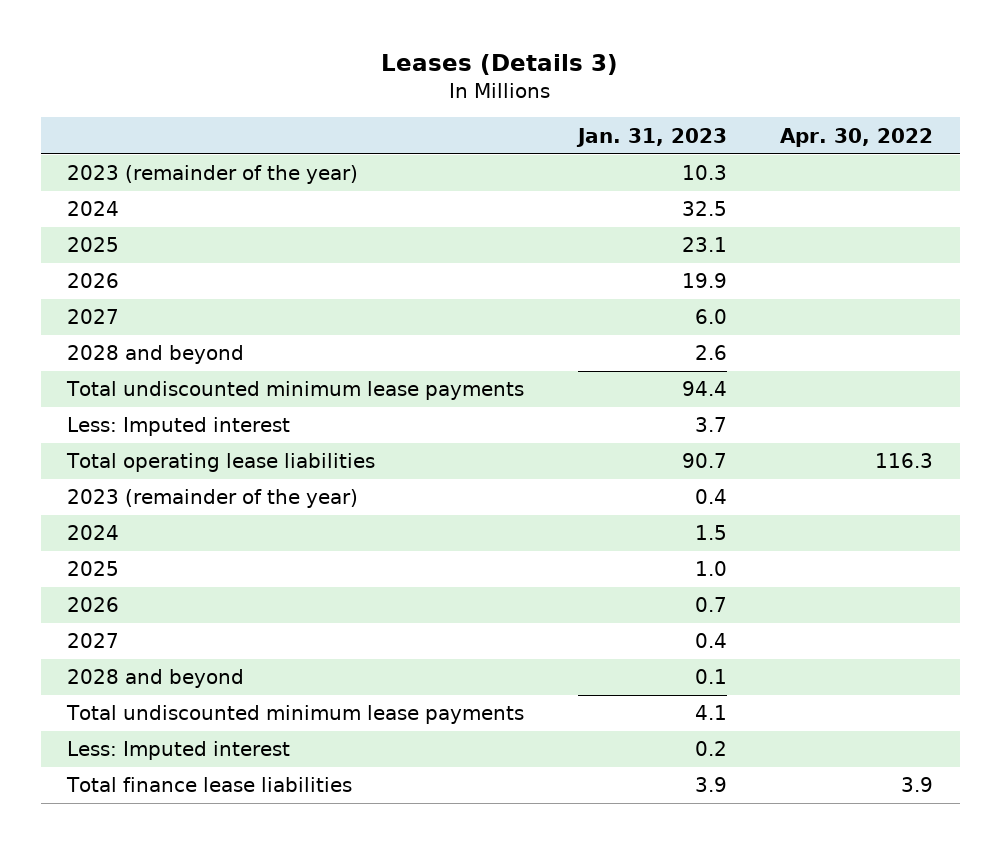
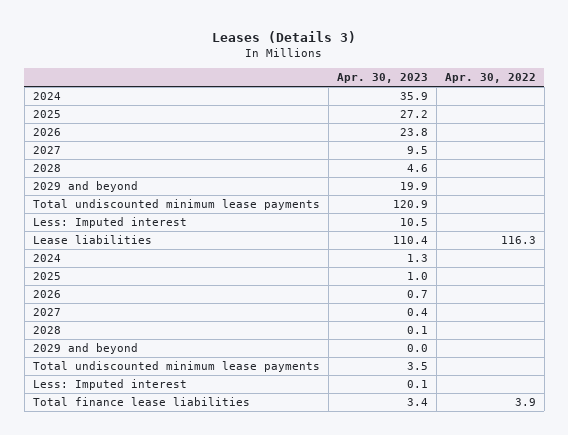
- | Jan. 31, 2023 | Apr. 30, 2022
+ | Apr. 30, 2023 | Apr. 30, 2022
- 2023 (remainder of the year) | 10.3 |
- 2028 and beyond | 2.6 |
+ 2028 | 4.6 |
+ 2029 and beyond | 19.9 |
- Total operating lease liabilities | 90.7 | 116.3
- 2023 (remainder of the year) | 0.4 |
+ Lease liabilities | 110.4 | 116.3
- 2028 and beyond | 0.1 |
+ 2028 | 0.1 |
+ 2029 and beyond | 0.0 |

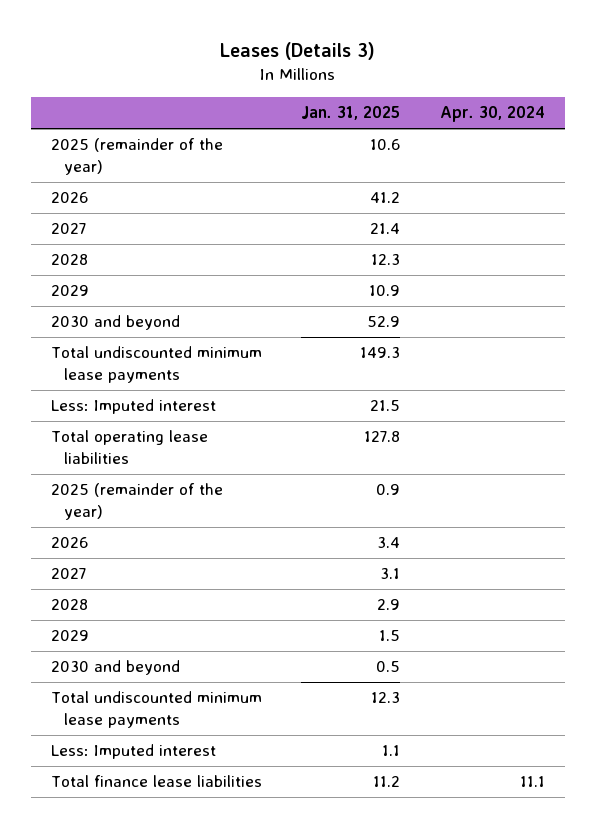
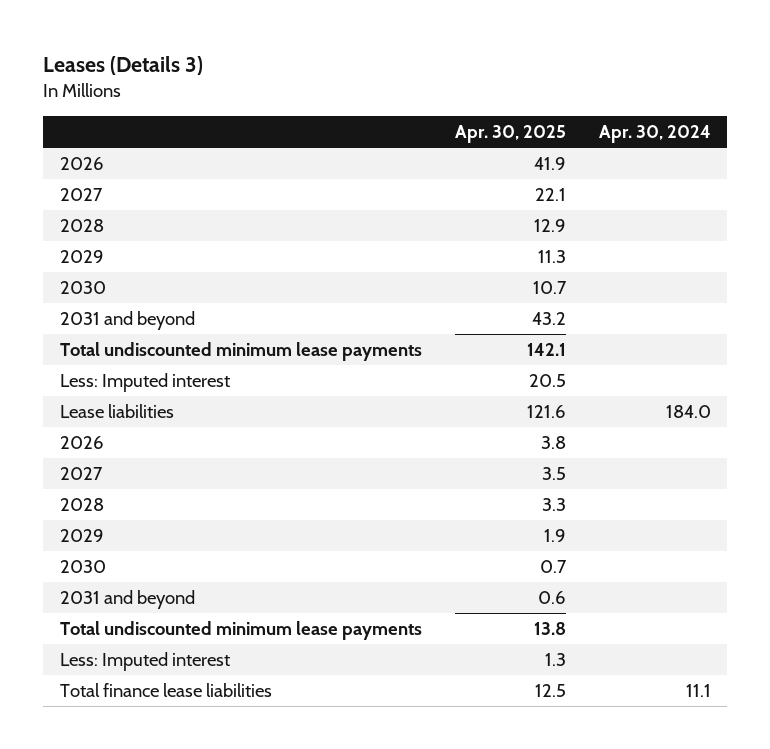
- | Jan. 31, 2025 | Apr. 30, 2024
+ | Apr. 30, 2025 | Apr. 30, 2024
- 2025 (remainder of the year) | 10.6 |
- 2030 and beyond | 52.9 |
+ 2030 | 10.7 |
+ 2031 and beyond | 43.2 |
- Total operating lease liabilities | 127.8 |
- 2025 (remainder of the year) | 0.9 |
+ Lease liabilities | 121.6 | 184.0
- 2030 and beyond | 0.5 |
+ 2030 | 0.7 |
+ 2031 and beyond | 0.6 |

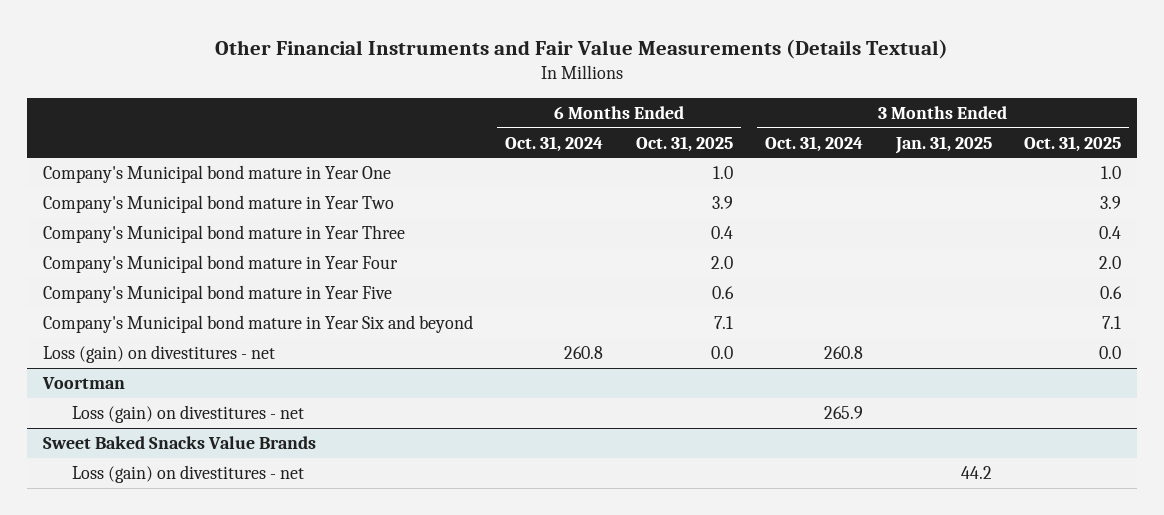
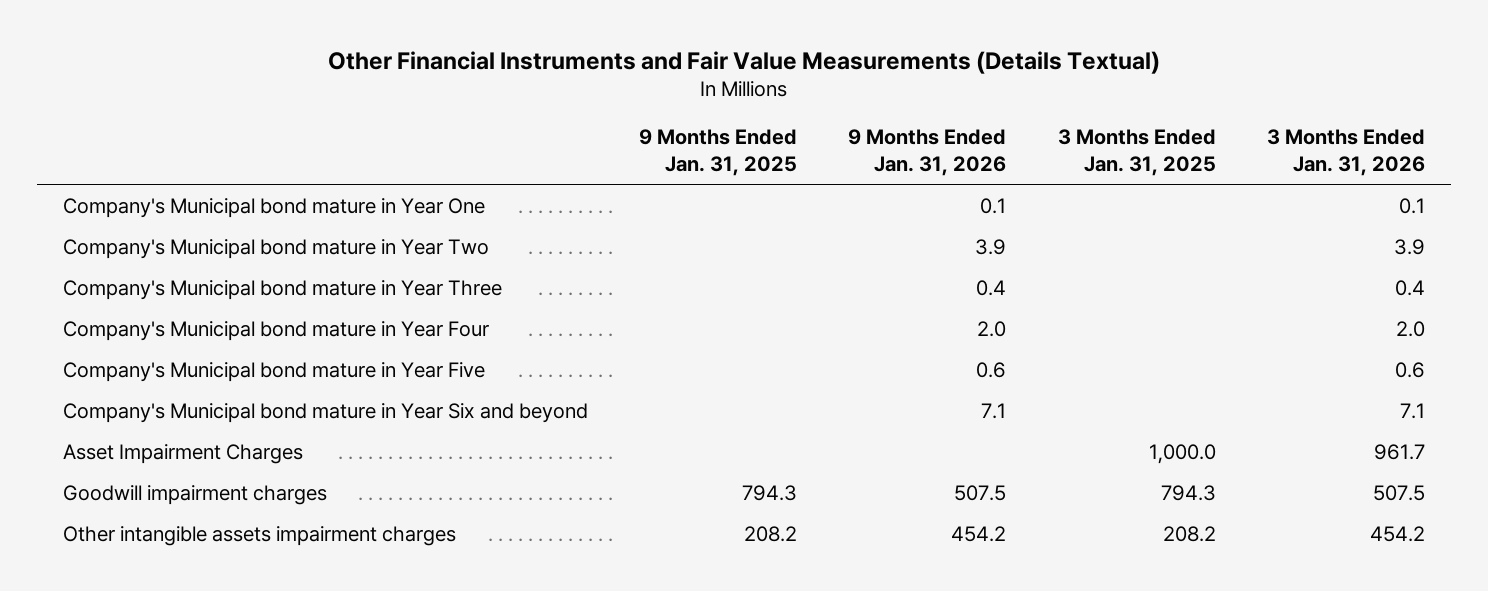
- | 6 Months Ended Oct. 31, 2024 | 6 Months Ended Oct. 31, 2025 | 3 Months Ended Oct. 31, 2024 | 3 Months Ended Jan. 31, 2025 | 3 Months Ended Oct. 31, 2025
+ | 9 Months Ended Jan. 31, 2025 | 9 Months Ended Jan. 31, 2026 | 3 Months Ended Jan. 31, 2025 | 3 Months Ended Jan. 31, 2026
- Loss (gain) on divestitures - net | 260.8 | 0.0 | 260.8 | | 0.0
- Voortman
- Loss (gain) on divestitures - net | | | 265.9 | |
- Sweet Baked Snacks Value Brands
- Loss (gain) on divestitures - net | | | | 44.2 |
+ Asset Impairment Charges | | | 1,000.0 | 961.7
+ Goodwill impairment charges | 794.3 | 507.5 | 794.3 | 507.5
+ Other intangible assets impairment charges | 208.2 | 454.2 | 208.2 | 454.2

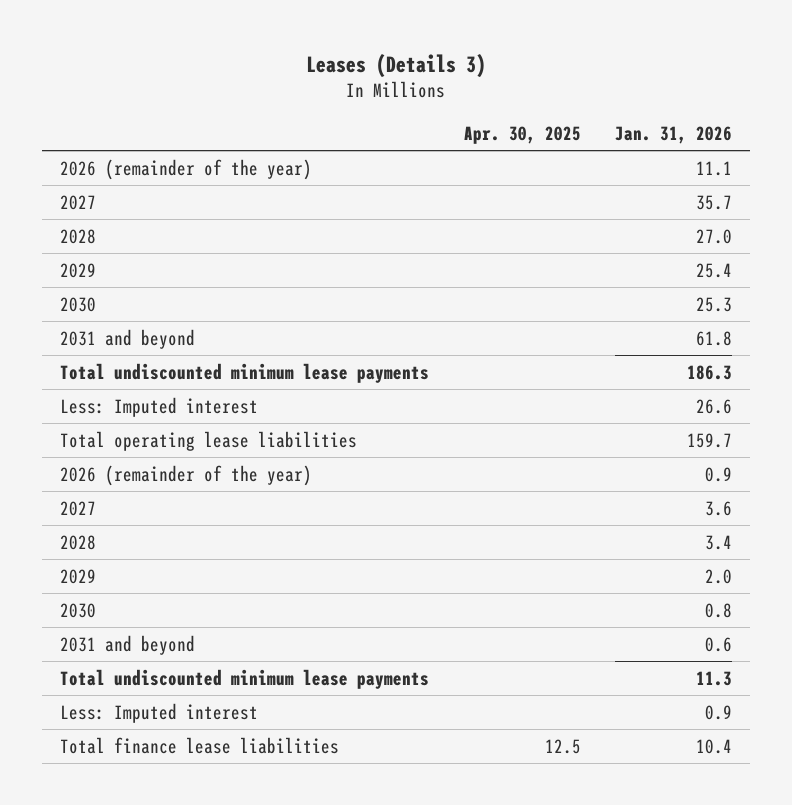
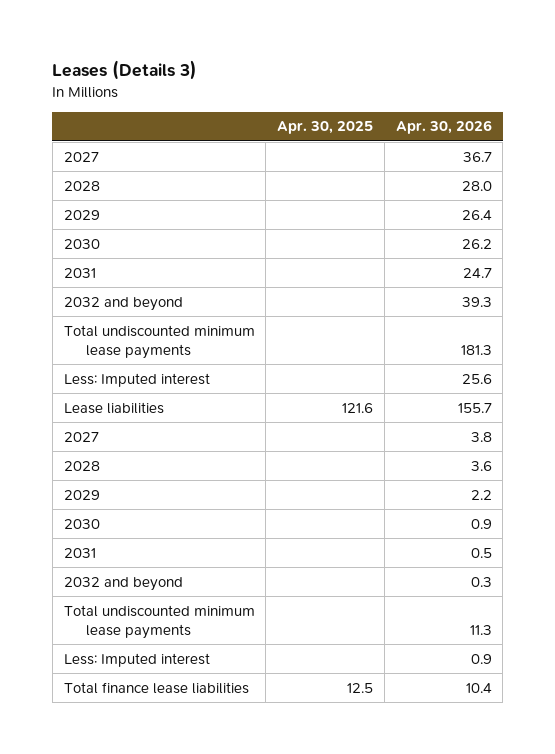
- | Apr. 30, 2025 | Jan. 31, 2026
+ | Apr. 30, 2025 | Apr. 30, 2026
- 2026 (remainder of the year) | | 11.1
- 2031 and beyond | | 61.8
+ 2031 | | 24.7
+ 2032 and beyond | | 39.3
- Total operating lease liabilities | | 159.7
- 2026 (remainder of the year) | | 0.9
+ Lease liabilities | 121.6 | 155.7
- 2031 and beyond | | 0.6
+ 2031 | | 0.5
+ 2032 and beyond | | 0.3

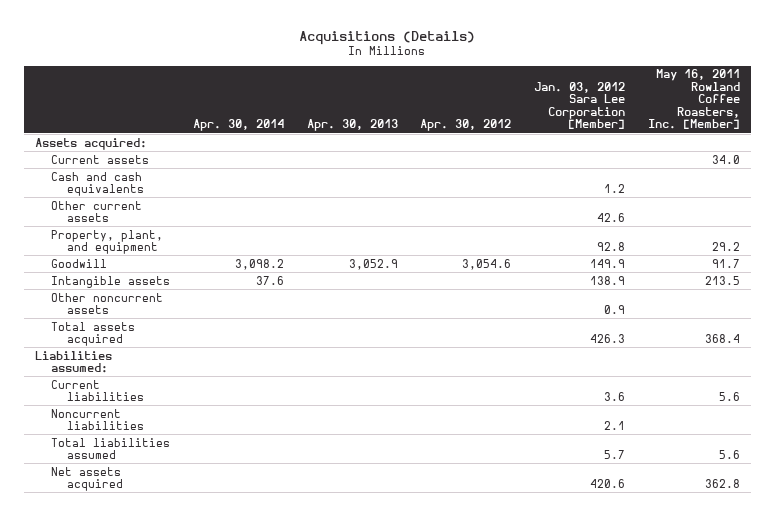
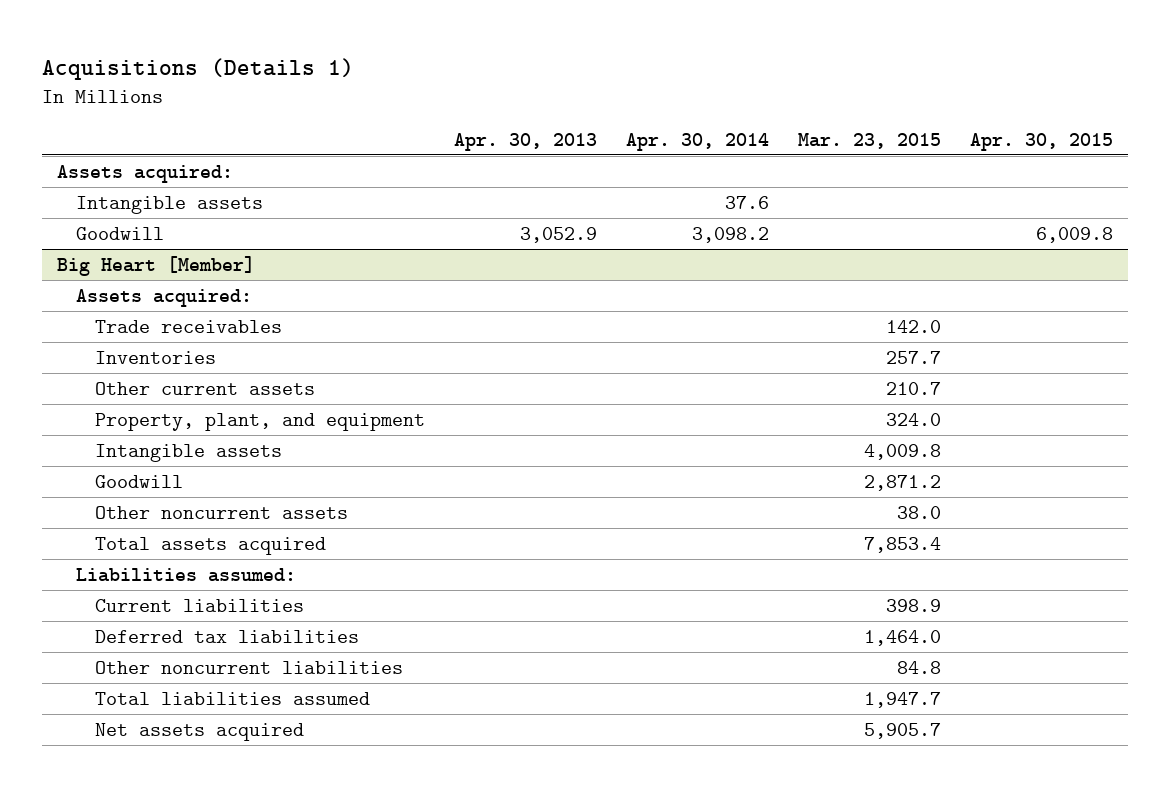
- Acquisitions (Details)
+ Acquisitions (Details 1)
- | Apr. 30, 2014 | Apr. 30, 2013 | Apr. 30, 2012 | Jan. 03, 2012 Sara Lee Corporation [Member] | May 16, 2011 Rowland Coffee Roasters, Inc. [Member]
+ | Apr. 30, 2013 | Apr. 30, 2014 | Mar. 23, 2015 | Apr. 30, 2015
- Current assets | | | | | 34.0
- Cash and cash equivalents | | | | 1.2 |
- Other current assets | | | | 42.6 |
- Property, plant, and equipment | | | | 92.8 | 29.2
- Other noncurrent assets | | | | 0.9 |
- Total assets acquired | | | | 426.3 | 368.4
- Liabilities assumed:
- Current liabilities | | | | 3.6 | 5.6
- Noncurrent liabilities | | | | 2.1 |
- Total liabilities assumed | | | | 5.7 | 5.6
- Net assets acquired | | | | 420.6 | 362.8
moved down: Goodwill | 3,052.9 | 3,098.2 | | 6,009.8
+ Big Heart [Member]
+ Assets acquired:
+ Trade receivables | | | 142.0 |
+ Inventories | | | 257.7 |
+ Other current assets | | | 210.7 |
+ Property, plant, and equipment | | | 324.0 |
+ Intangible assets | | | 4,009.8 |
+ Goodwill | | | 2,871.2 |
+ Other noncurrent assets | | | 38.0 |
+ Total assets acquired | | | 7,853.4 |
+ Liabilities assumed:
+ Current liabilities | | | 398.9 |
+ Deferred tax liabilities | | | 1,464.0 |
+ Other noncurrent liabilities | | | 84.8 |
+ Total liabilities assumed | | | 1,947.7 |
+ Net assets acquired | | | 5,905.7 |

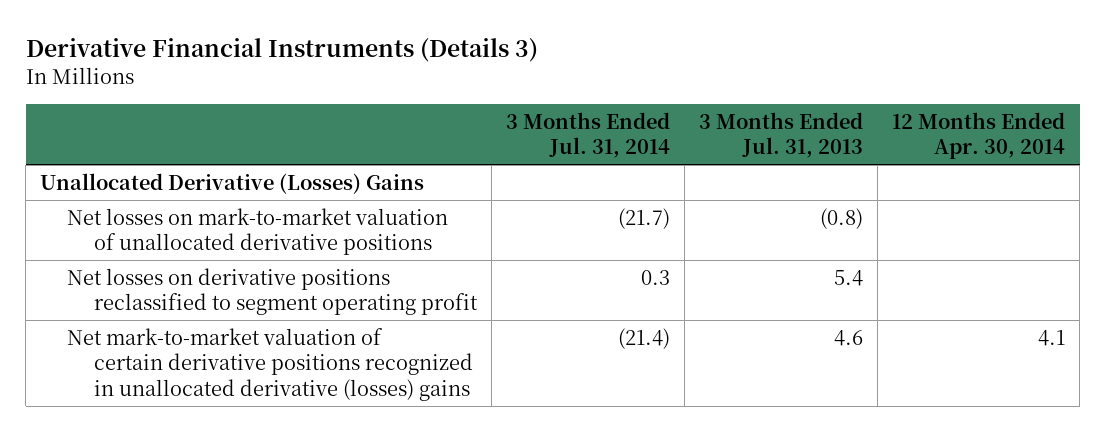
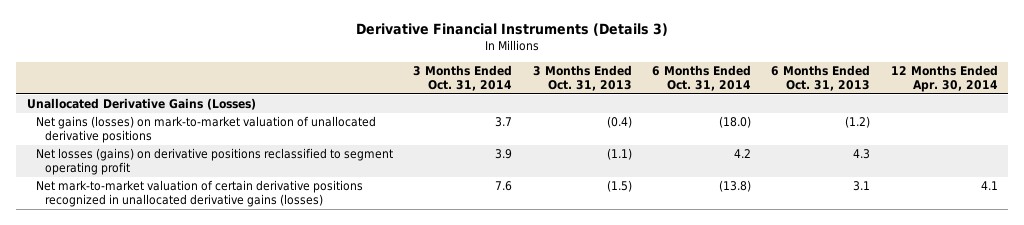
- | 3 Months Ended Jul. 31, 2014 | 3 Months Ended Jul. 31, 2013 | 12 Months Ended Apr. 30, 2014
+ | 3 Months Ended Oct. 31, 2014 | 3 Months Ended Oct. 31, 2013 | 6 Months Ended Oct. 31, 2014 | 6 Months Ended Oct. 31, 2013 | 12 Months Ended Apr. 30, 2014
- Unallocated Derivative (Losses) Gains
- Net losses on mark-to-market valuation of unallocated derivative positions | (21.7) | (0.8) |
- Net losses on derivative positions reclassified to segment operating profit | 0.3 | 5.4 |
- Net mark-to-market valuation of certain derivative positions recognized in unallocated derivative (losses) gains | (21.4) | 4.6 | 4.1
+ Unallocated Derivative Gains (Losses)
+ Net gains (losses) on mark-to-market valuation of unallocated derivative positions | 3.7 | (0.4) | (18.0) | (1.2) |
+ Net losses (gains) on derivative positions reclassified to segment operating profit | 3.9 | (1.1) | 4.2 | 4.3 |
+ Net mark-to-market valuation of certain derivative positions recognized in unallocated derivative gains (losses) | 7.6 | (1.5) | (13.8) | 3.1 | 4.1

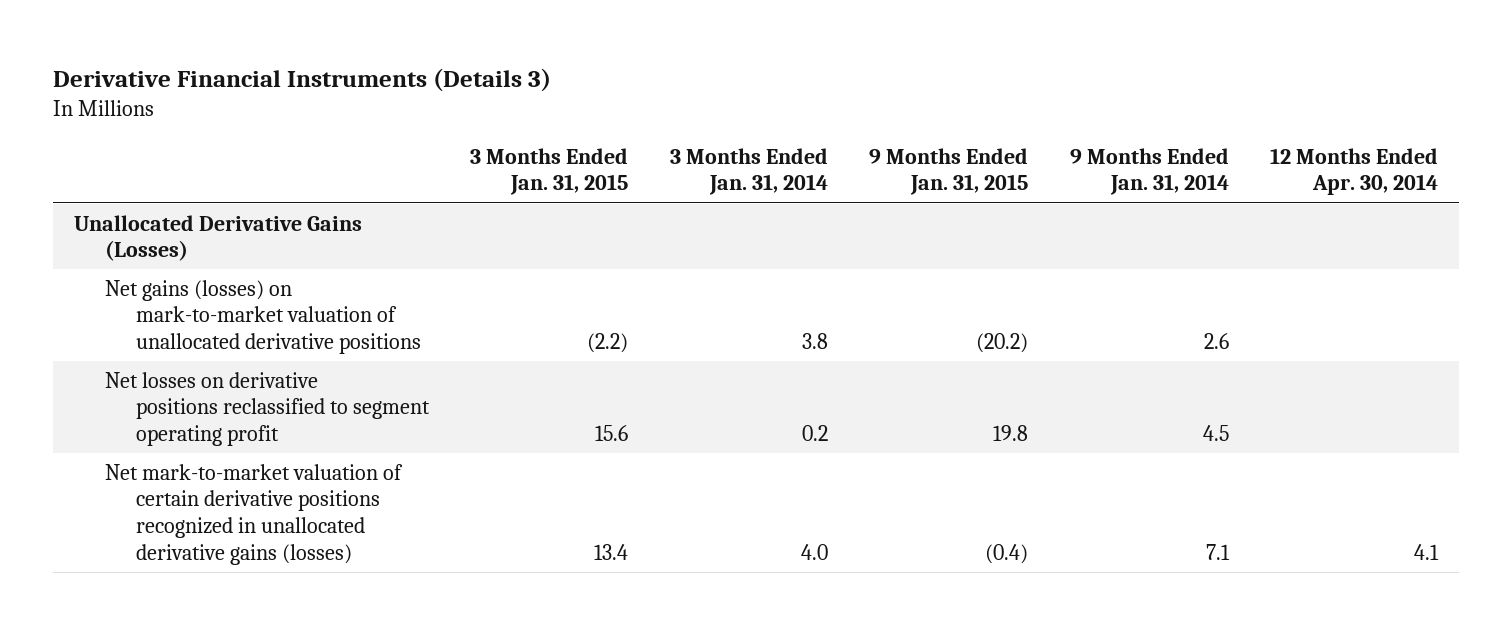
- | 3 Months Ended Oct. 31, 2014 | 3 Months Ended Oct. 31, 2013 | 6 Months Ended Oct. 31, 2014 | 6 Months Ended Oct. 31, 2013 | 12 Months Ended Apr. 30, 2014
+ | 3 Months Ended Jan. 31, 2015 | 3 Months Ended Jan. 31, 2014 | 9 Months Ended Jan. 31, 2015 | 9 Months Ended Jan. 31, 2014 | 12 Months Ended Apr. 30, 2014
- Net losses (gains) on derivative positions reclassified to segment operating profit | 3.9 | (1.1) | 4.2 | 4.3 |
+ Net losses on derivative positions reclassified to segment operating profit | 15.6 | 0.2 | 19.8 | 4.5 |

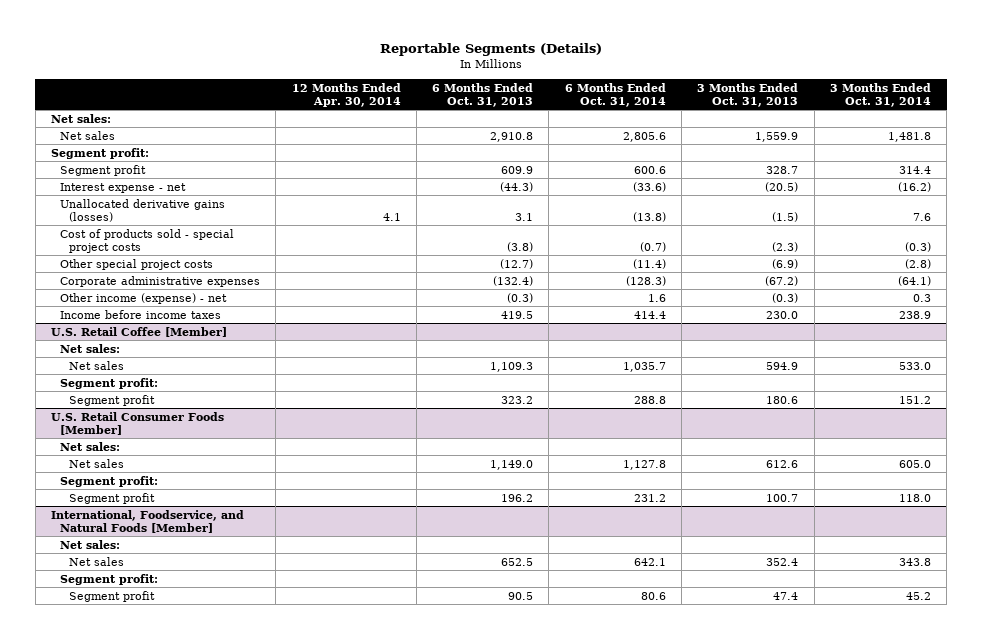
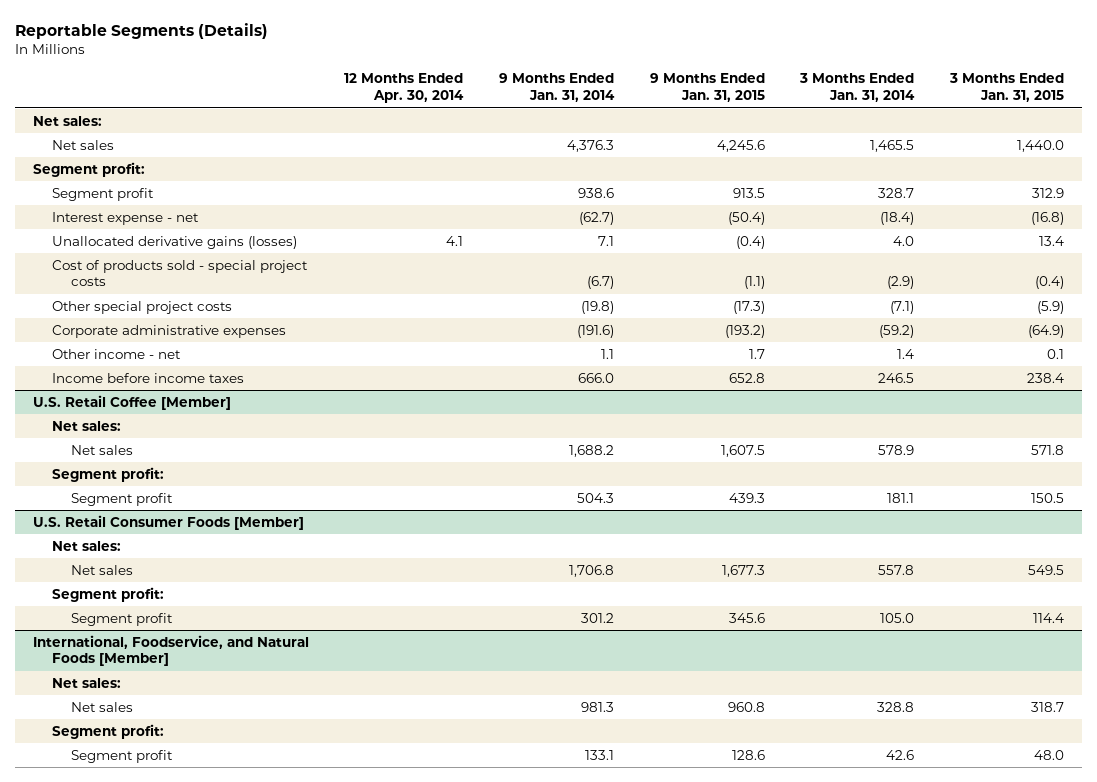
- | 12 Months Ended Apr. 30, 2014 | 6 Months Ended Oct. 31, 2013 | 6 Months Ended Oct. 31, 2014 | 3 Months Ended Oct. 31, 2013 | 3 Months Ended Oct. 31, 2014
+ | 12 Months Ended Apr. 30, 2014 | 9 Months Ended Jan. 31, 2014 | 9 Months Ended Jan. 31, 2015 | 3 Months Ended Jan. 31, 2014 | 3 Months Ended Jan. 31, 2015
- Other income (expense) - net | | (0.3) | 1.6 | (0.3) | 0.3
+ Other income - net | | 1.1 | 1.7 | 1.4 | 0.1

